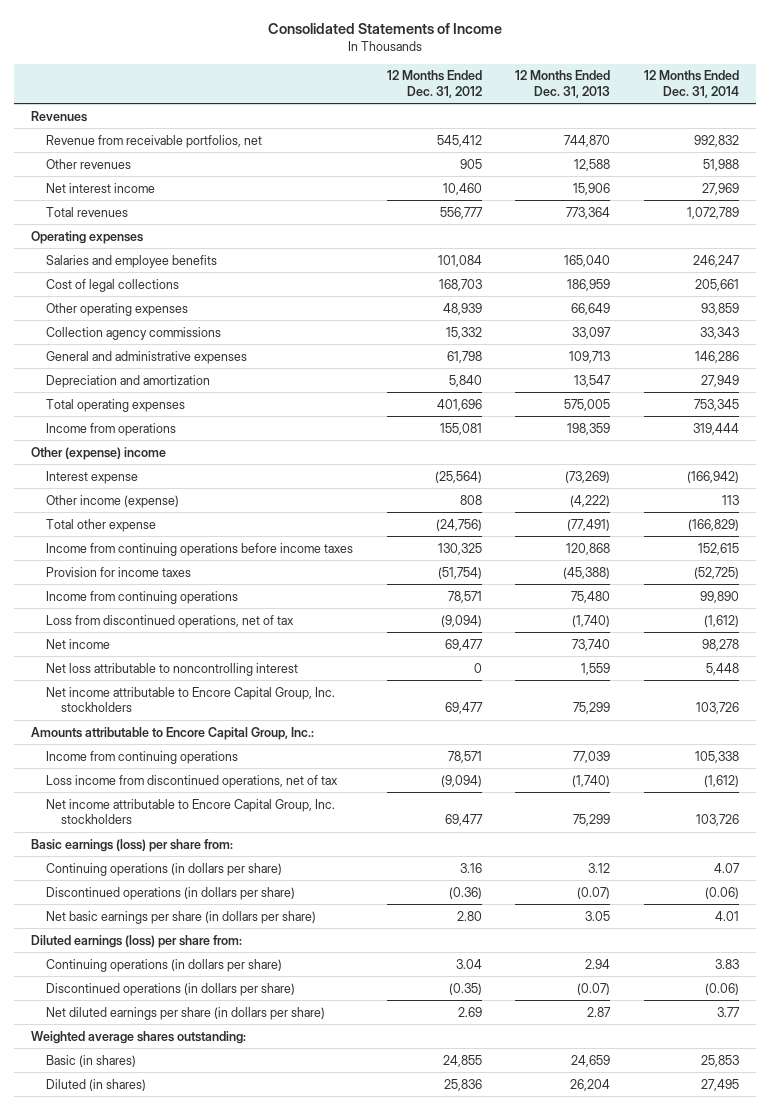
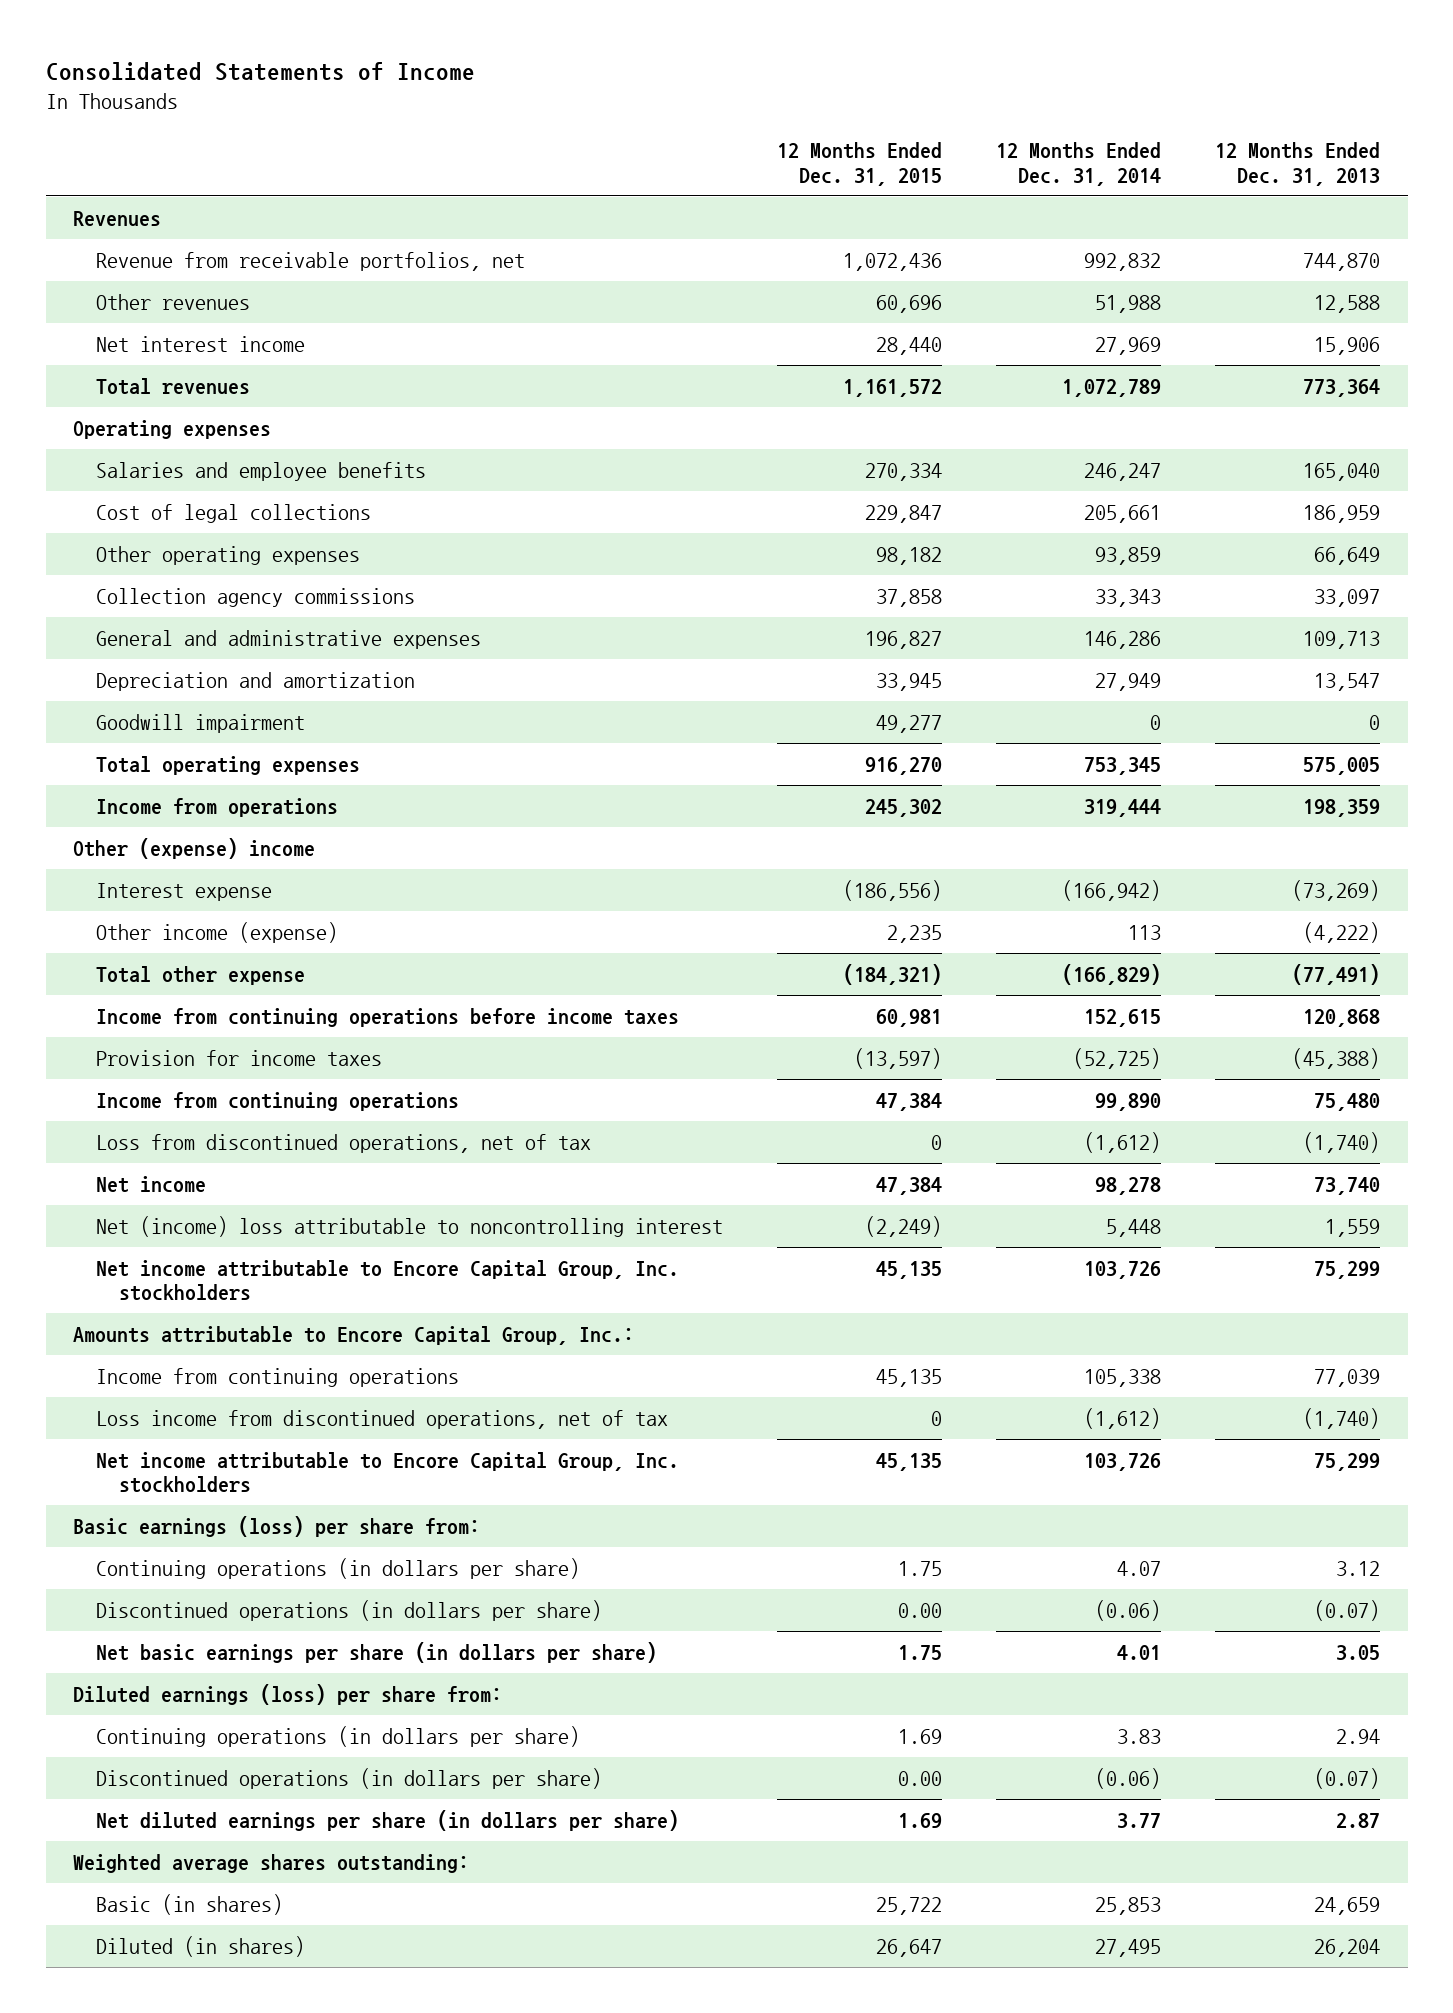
- | 12 Months Ended Dec. 31, 2012 | 12 Months Ended Dec. 31, 2013 | 12 Months Ended Dec. 31, 2014
+ | 12 Months Ended Dec. 31, 2015 | 12 Months Ended Dec. 31, 2014 | 12 Months Ended Dec. 31, 2013
+ Goodwill impairment | 49,277 | 0 | 0
- Net loss attributable to noncontrolling interest | 0 | 1,559 | 5,448
+ Net (income) loss attributable to noncontrolling interest | (2,249) | 5,448 | 1,559

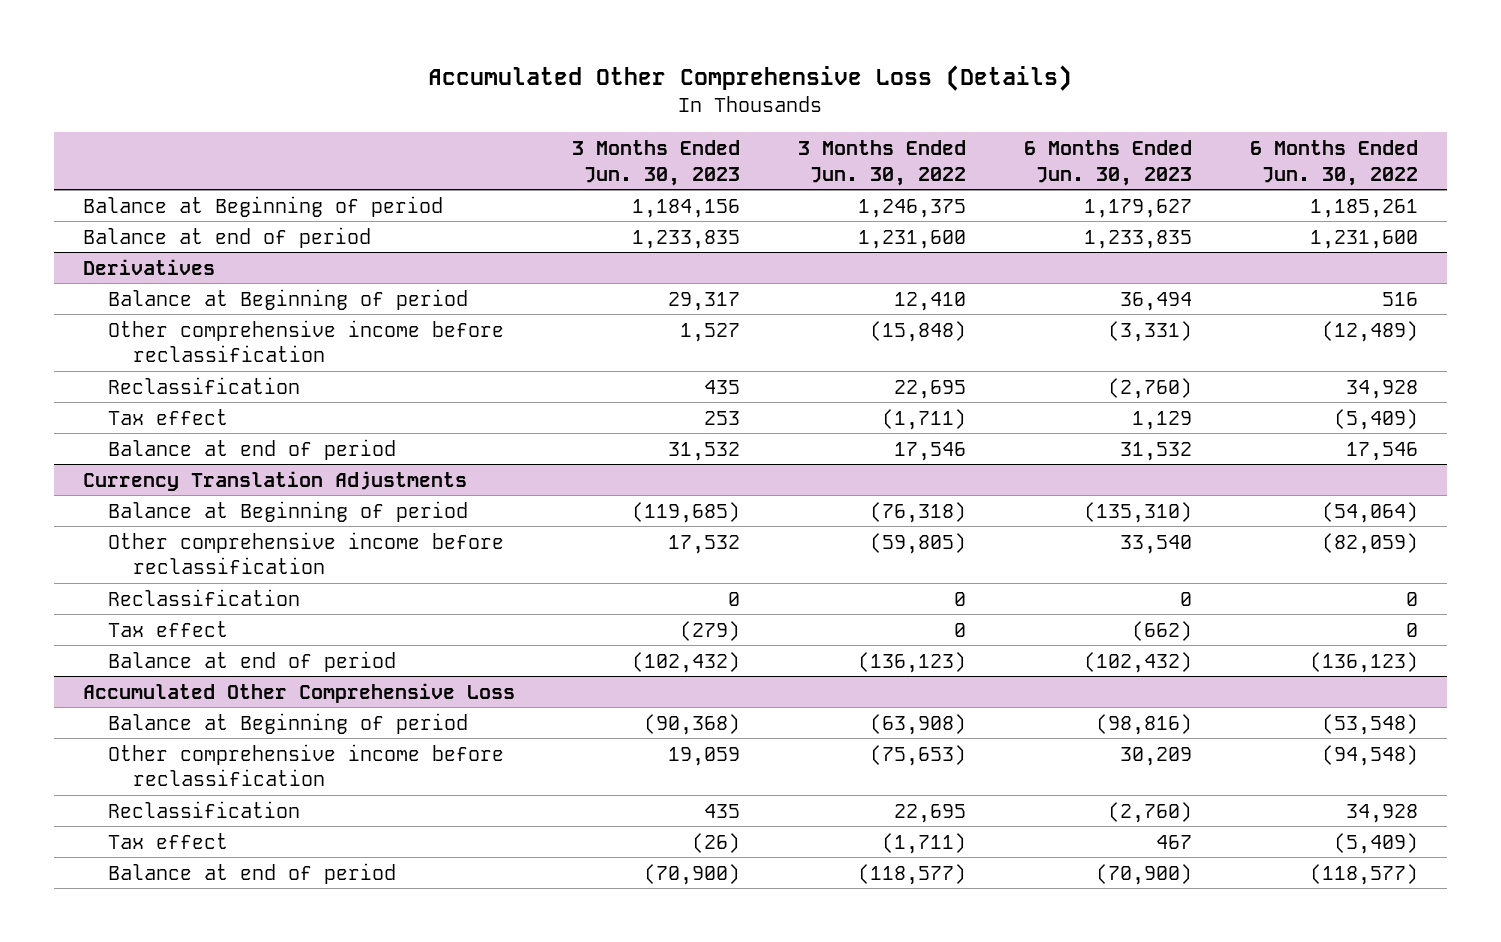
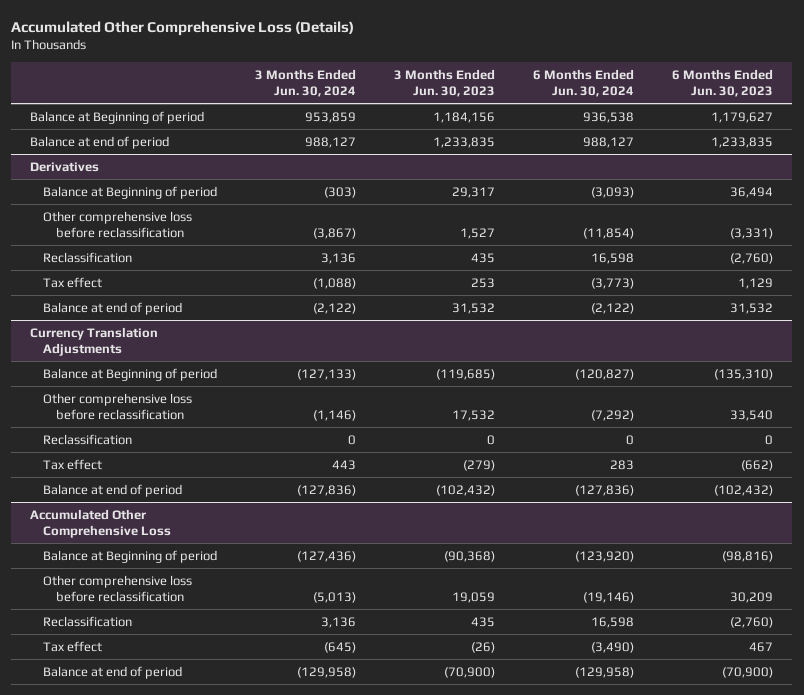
- | 3 Months Ended Jun. 30, 2023 | 3 Months Ended Jun. 30, 2022 | 6 Months Ended Jun. 30, 2023 | 6 Months Ended Jun. 30, 2022
+ | 3 Months Ended Jun. 30, 2024 | 3 Months Ended Jun. 30, 2023 | 6 Months Ended Jun. 30, 2024 | 6 Months Ended Jun. 30, 2023
@ Derivatives
- Other comprehensive income before reclassification | 1,527 | (15,848) | (3,331) | (12,489)
+ Other comprehensive loss before reclassification | (3,867) | 1,527 | (11,854) | (3,331)
@ Currency Translation Adjustments
- Other comprehensive income before reclassification | 17,532 | (59,805) | 33,540 | (82,059)
+ Other comprehensive loss before reclassification | (1,146) | 17,532 | (7,292) | 33,540
@ Accumulated Other Comprehensive Loss
- Other comprehensive income before reclassification | 19,059 | (75,653) | 30,209 | (94,548)
+ Other comprehensive loss before reclassification | (5,013) | 19,059 | (19,146) | 30,209

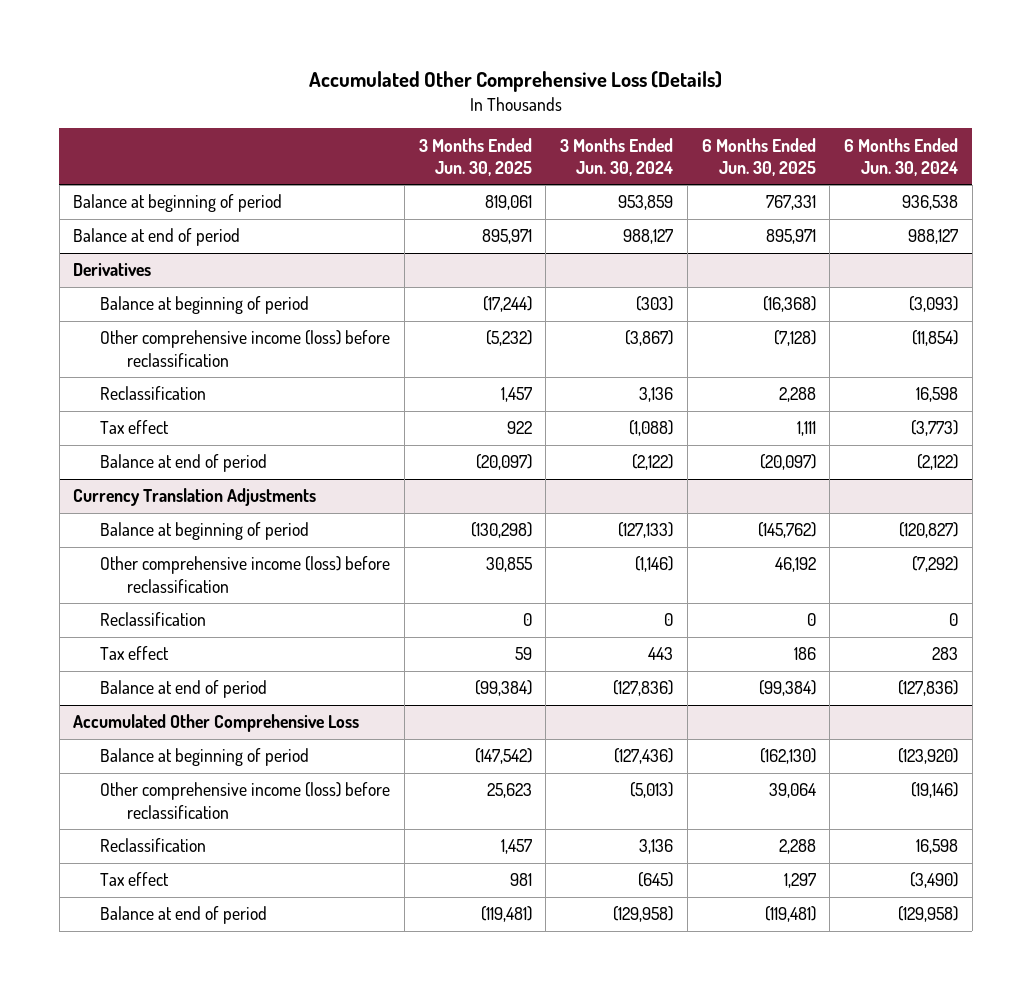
- | 3 Months Ended Jun. 30, 2024 | 3 Months Ended Jun. 30, 2023 | 6 Months Ended Jun. 30, 2024 | 6 Months Ended Jun. 30, 2023
+ | 3 Months Ended Jun. 30, 2025 | 3 Months Ended Jun. 30, 2024 | 6 Months Ended Jun. 30, 2025 | 6 Months Ended Jun. 30, 2024
- Balance at Beginning of period | 953,859 | 1,184,156 | 936,538 | 1,179,627
+ Balance at beginning of period | 819,061 | 953,859 | 767,331 | 936,538
@ Derivatives
- Balance at Beginning of period | (303) | 29,317 | (3,093) | 36,494
- Other comprehensive loss before reclassification | (3,867) | 1,527 | (11,854) | (3,331)
+ Balance at beginning of period | (17,244) | (303) | (16,368) | (3,093)
+ Other comprehensive income (loss) before reclassification | (5,232) | (3,867) | (7,128) | (11,854)
@ Currency Translation Adjustments
- Balance at Beginning of period | (127,133) | (119,685) | (120,827) | (135,310)
- Other comprehensive loss before reclassification | (1,146) | 17,532 | (7,292) | 33,540
+ Balance at beginning of period | (130,298) | (127,133) | (145,762) | (120,827)
+ Other comprehensive income (loss) before reclassification | 30,855 | (1,146) | 46,192 | (7,292)
@ Accumulated Other Comprehensive Loss
- Balance at Beginning of period | (127,436) | (90,368) | (123,920) | (98,816)
- Other comprehensive loss before reclassification | (5,013) | 19,059 | (19,146) | 30,209
+ Balance at beginning of period | (147,542) | (127,436) | (162,130) | (123,920)
+ Other comprehensive income (loss) before reclassification | 25,623 | (5,013) | 39,064 | (19,146)

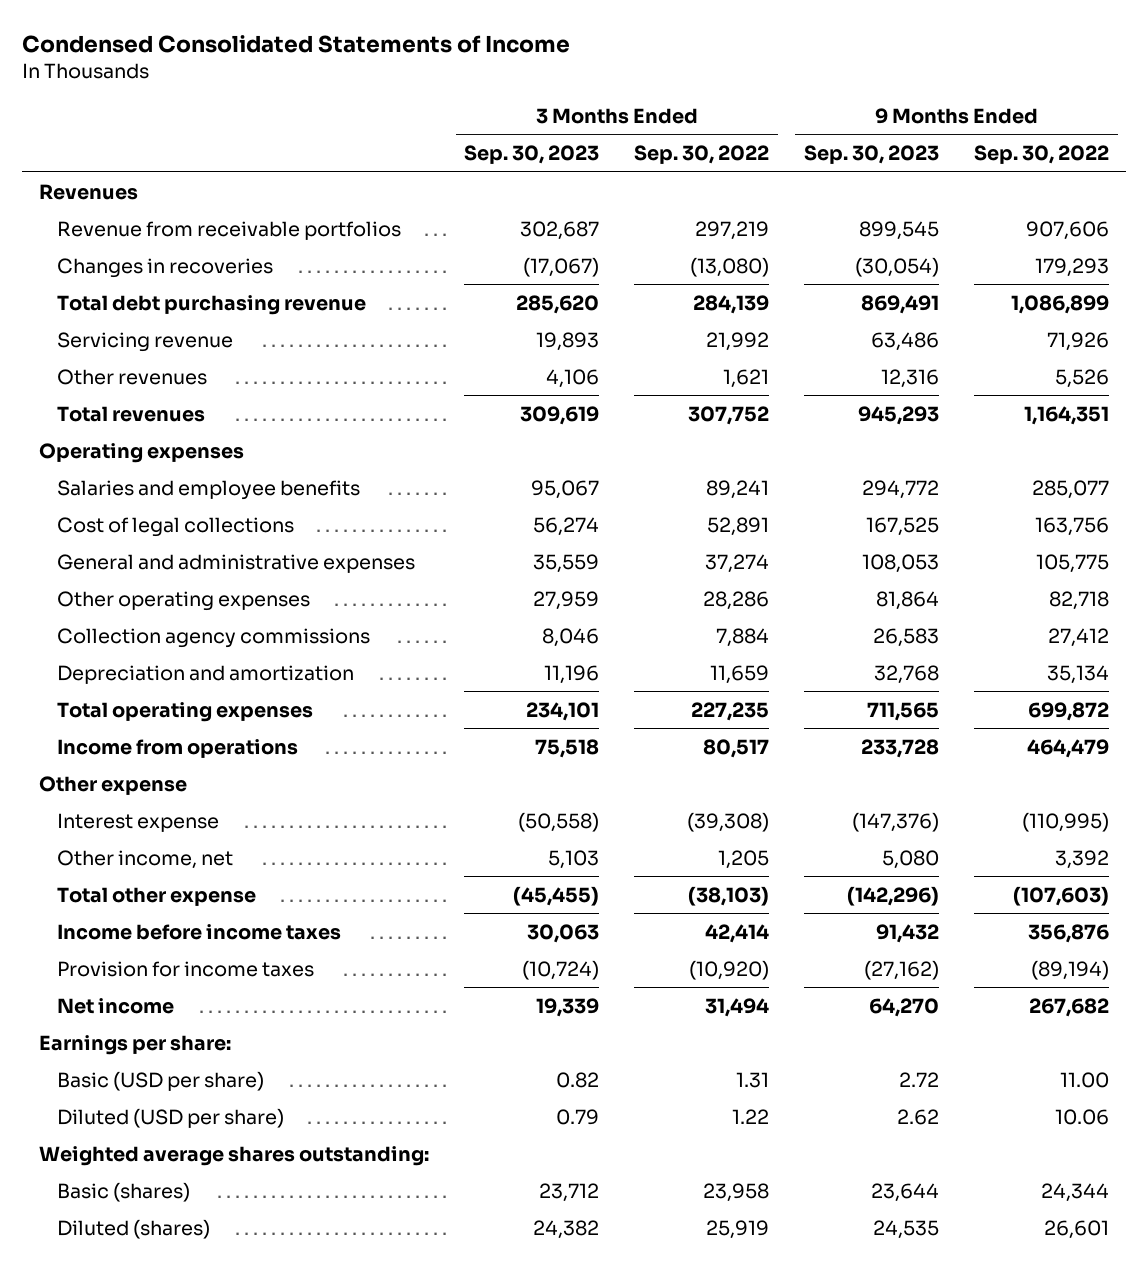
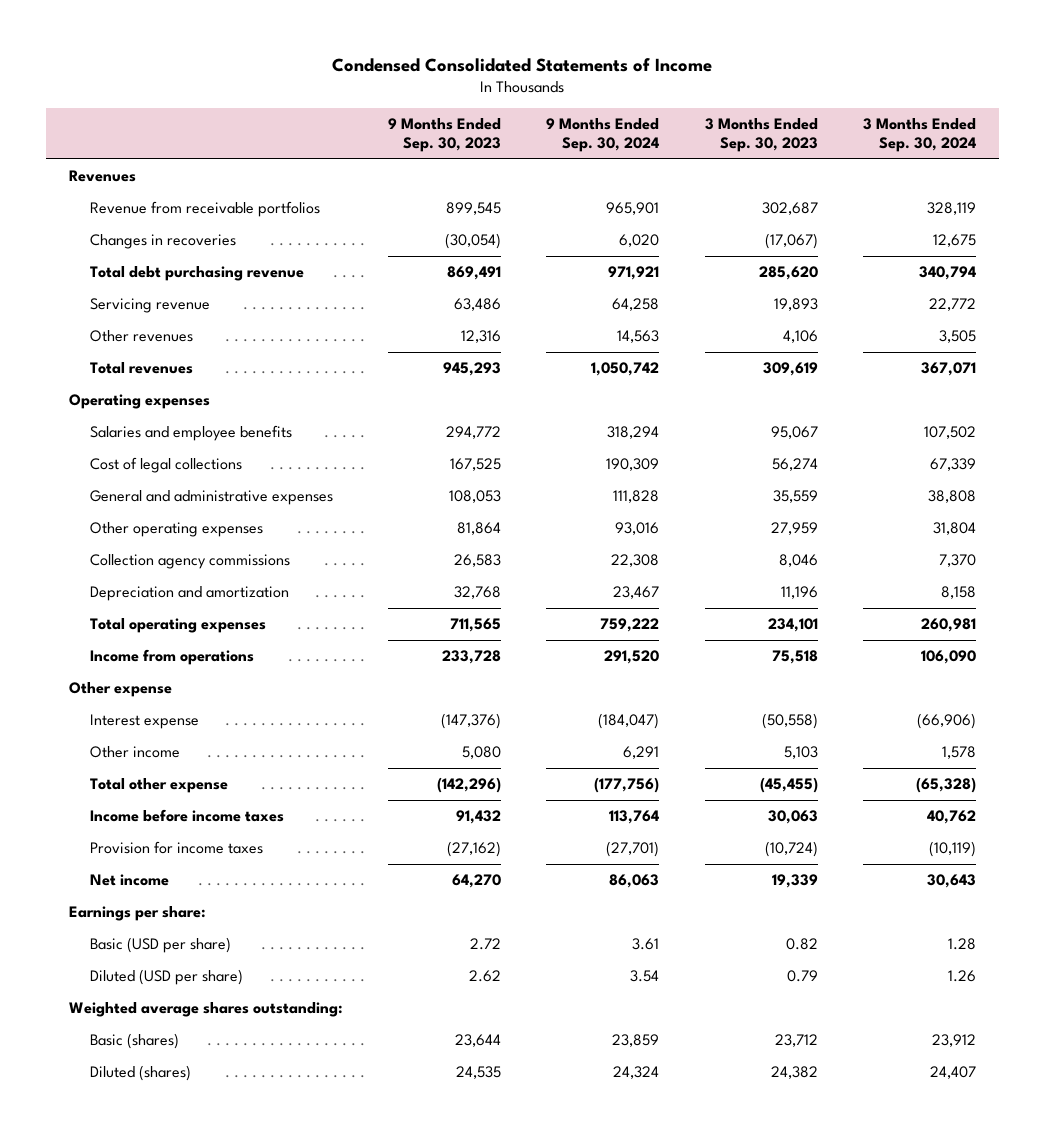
- | 3 Months Ended Sep. 30, 2023 | 3 Months Ended Sep. 30, 2022 | 9 Months Ended Sep. 30, 2023 | 9 Months Ended Sep. 30, 2022
+ | 9 Months Ended Sep. 30, 2023 | 9 Months Ended Sep. 30, 2024 | 3 Months Ended Sep. 30, 2023 | 3 Months Ended Sep. 30, 2024
- Other income, net | 5,103 | 1,205 | 5,080 | 3,392
+ Other income | 5,080 | 6,291 | 5,103 | 1,578

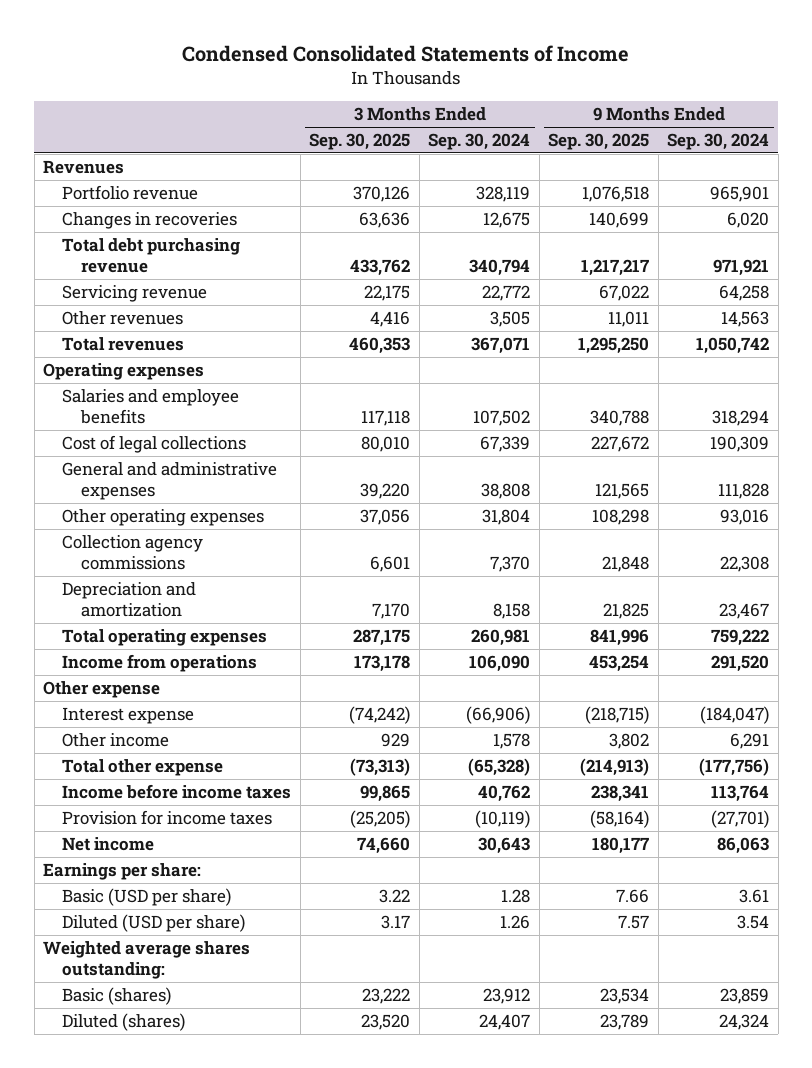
- | 9 Months Ended Sep. 30, 2023 | 9 Months Ended Sep. 30, 2024 | 3 Months Ended Sep. 30, 2023 | 3 Months Ended Sep. 30, 2024
+ | 3 Months Ended Sep. 30, 2025 | 3 Months Ended Sep. 30, 2024 | 9 Months Ended Sep. 30, 2025 | 9 Months Ended Sep. 30, 2024
- Revenue from receivable portfolios | 899,545 | 965,901 | 302,687 | 328,119
+ Portfolio revenue | 370,126 | 328,119 | 1,076,518 | 965,901

